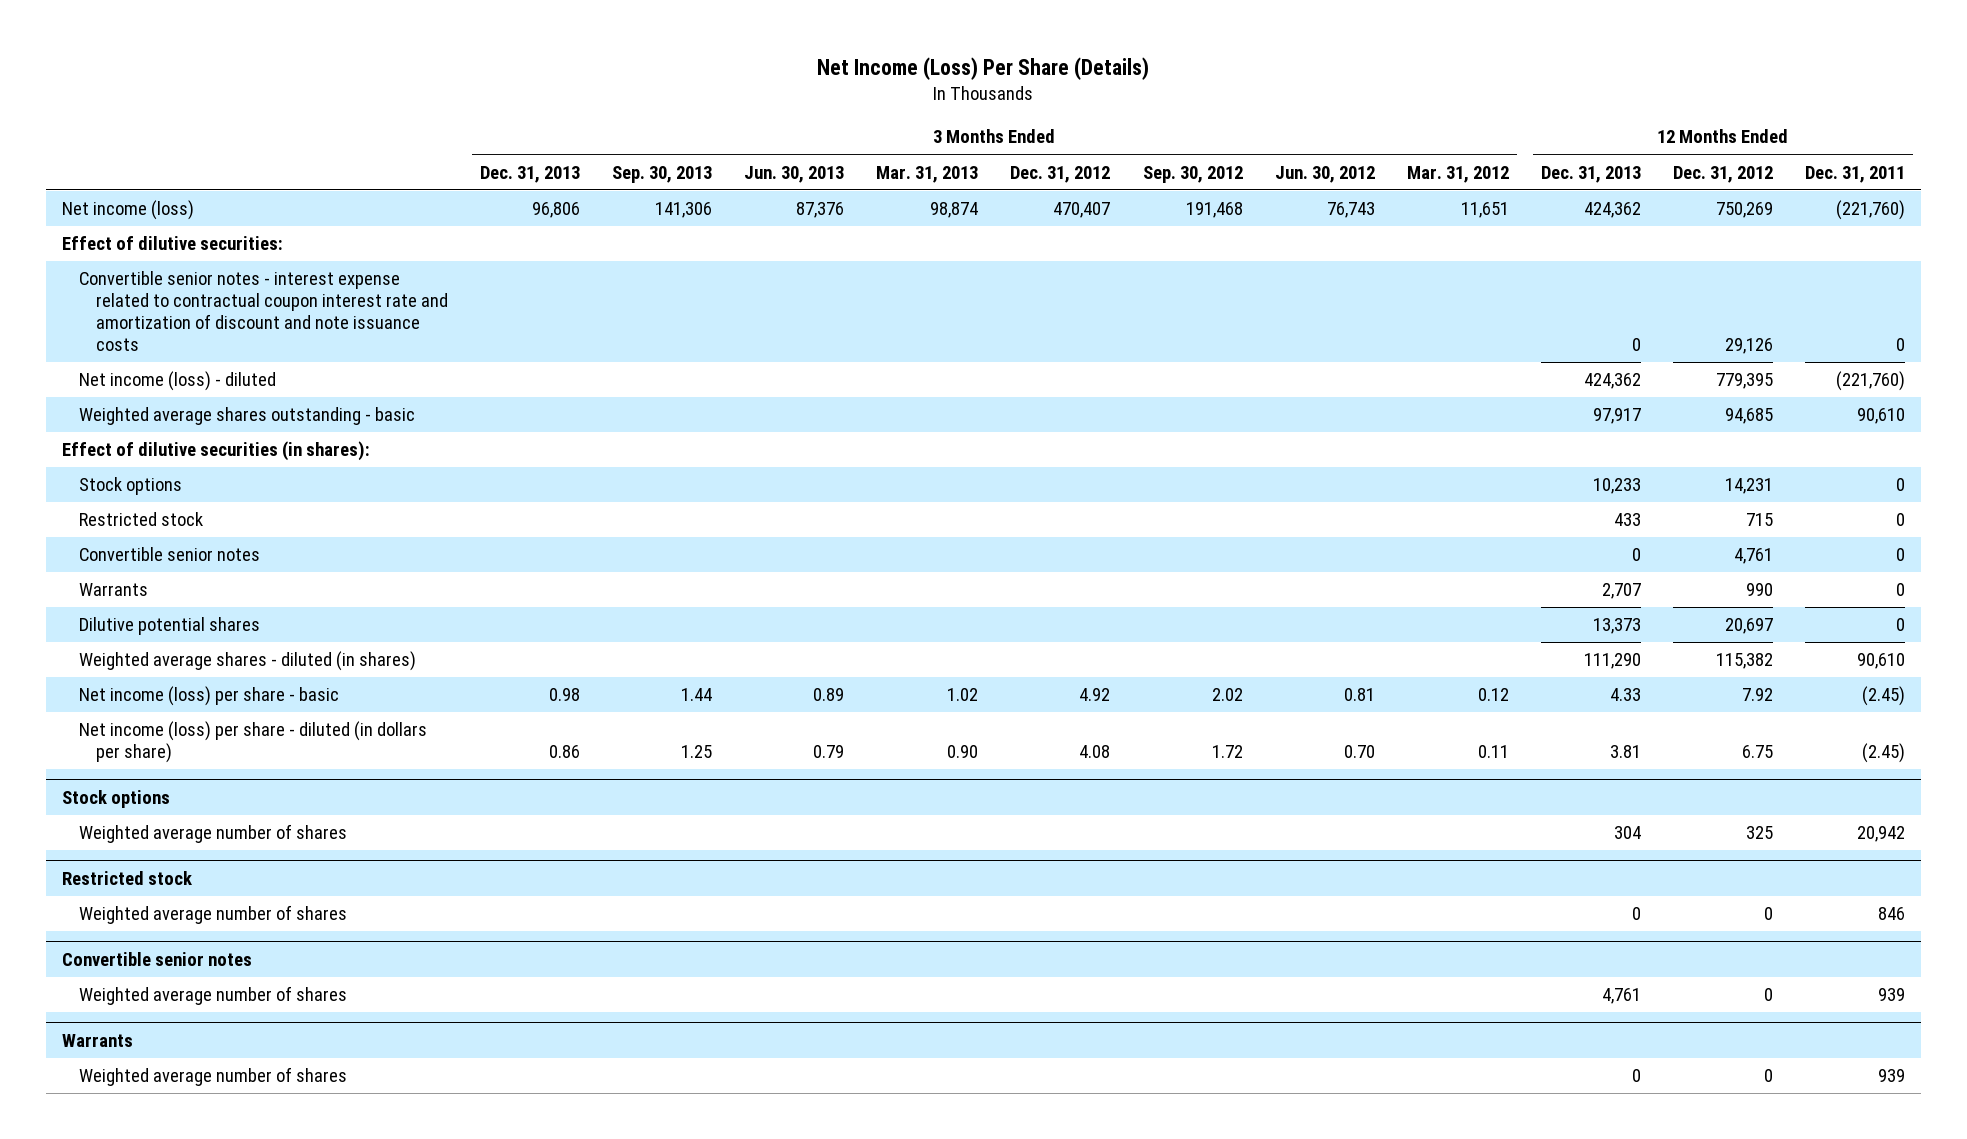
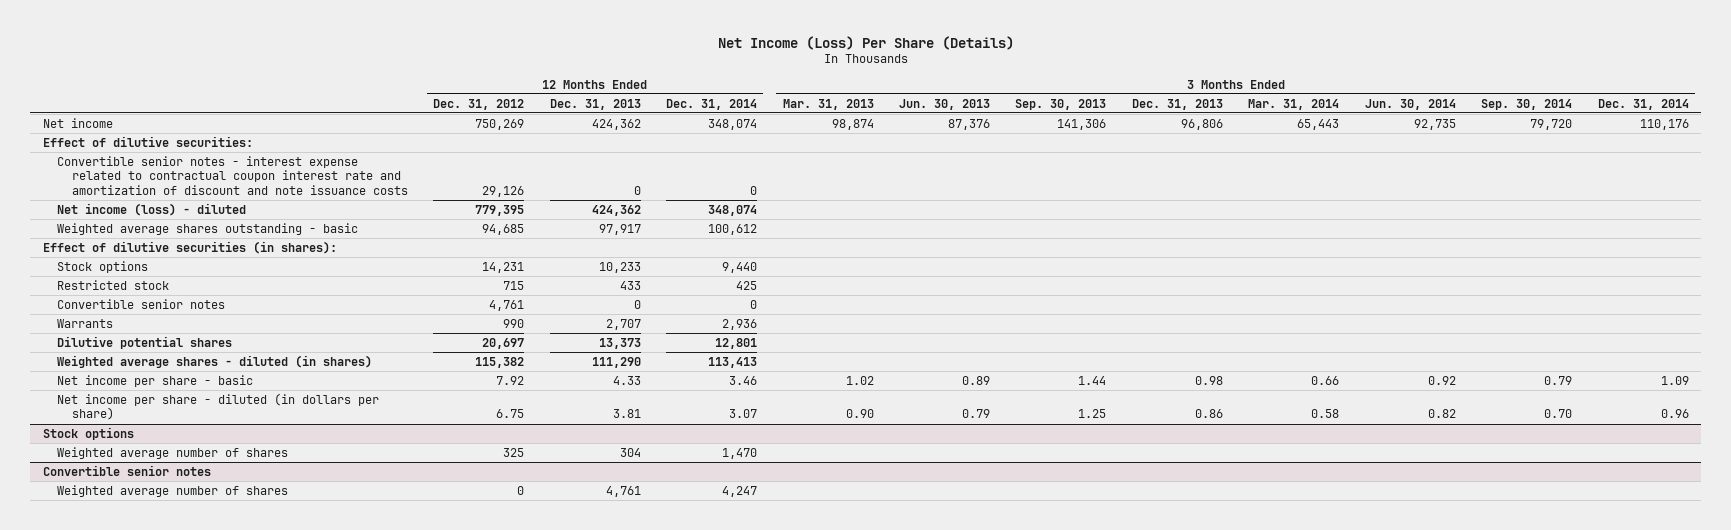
- | 3 Months Ended Dec. 31, 2013 | 3 Months Ended Sep. 30, 2013 | 3 Months Ended Jun. 30, 2013 | 3 Months Ended Mar. 31, 2013 | 3 Months Ended Dec. 31, 2012 | 3 Months Ended Sep. 30, 2012 | 3 Months Ended Jun. 30, 2012 | 3 Months Ended Mar. 31, 2012 | 12 Months Ended Dec. 31, 2013 | 12 Months Ended Dec. 31, 2012 | 12 Months Ended Dec. 31, 2011
+ | 12 Months Ended Dec. 31, 2012 | 12 Months Ended Dec. 31, 2013 | 12 Months Ended Dec. 31, 2014 | 3 Months Ended Mar. 31, 2013 | 3 Months Ended Jun. 30, 2013 | 3 Months Ended Sep. 30, 2013 | 3 Months Ended Dec. 31, 2013 | 3 Months Ended Mar. 31, 2014 | 3 Months Ended Jun. 30, 2014 | 3 Months Ended Sep. 30, 2014 | 3 Months Ended Dec. 31, 2014
- Net income (loss) | 96,806 | 141,306 | 87,376 | 98,874 | 470,407 | 191,468 | 76,743 | 11,651 | 424,362 | 750,269 | (221,760)
+ Net income | 750,269 | 424,362 | 348,074 | 98,874 | 87,376 | 141,306 | 96,806 | 65,443 | 92,735 | 79,720 | 110,176
- Net income (loss) per share - basic | 0.98 | 1.44 | 0.89 | 1.02 | 4.92 | 2.02 | 0.81 | 0.12 | 4.33 | 7.92 | (2.45)
- Net income (loss) per share - diluted (in dollars per share) | 0.86 | 1.25 | 0.79 | 0.90 | 4.08 | 1.72 | 0.70 | 0.11 | 3.81 | 6.75 | (2.45)
+ Net income per share - basic | 7.92 | 4.33 | 3.46 | 1.02 | 0.89 | 1.44 | 0.98 | 0.66 | 0.92 | 0.79 | 1.09
+ Net income per share - diluted (in dollars per share) | 6.75 | 3.81 | 3.07 | 0.90 | 0.79 | 1.25 | 0.86 | 0.58 | 0.82 | 0.70 | 0.96
- Restricted stock
- Weighted average number of shares | | | | | | | | | 0 | 0 | 846
- Warrants
- Weighted average number of shares | | | | | | | | | 0 | 0 | 939

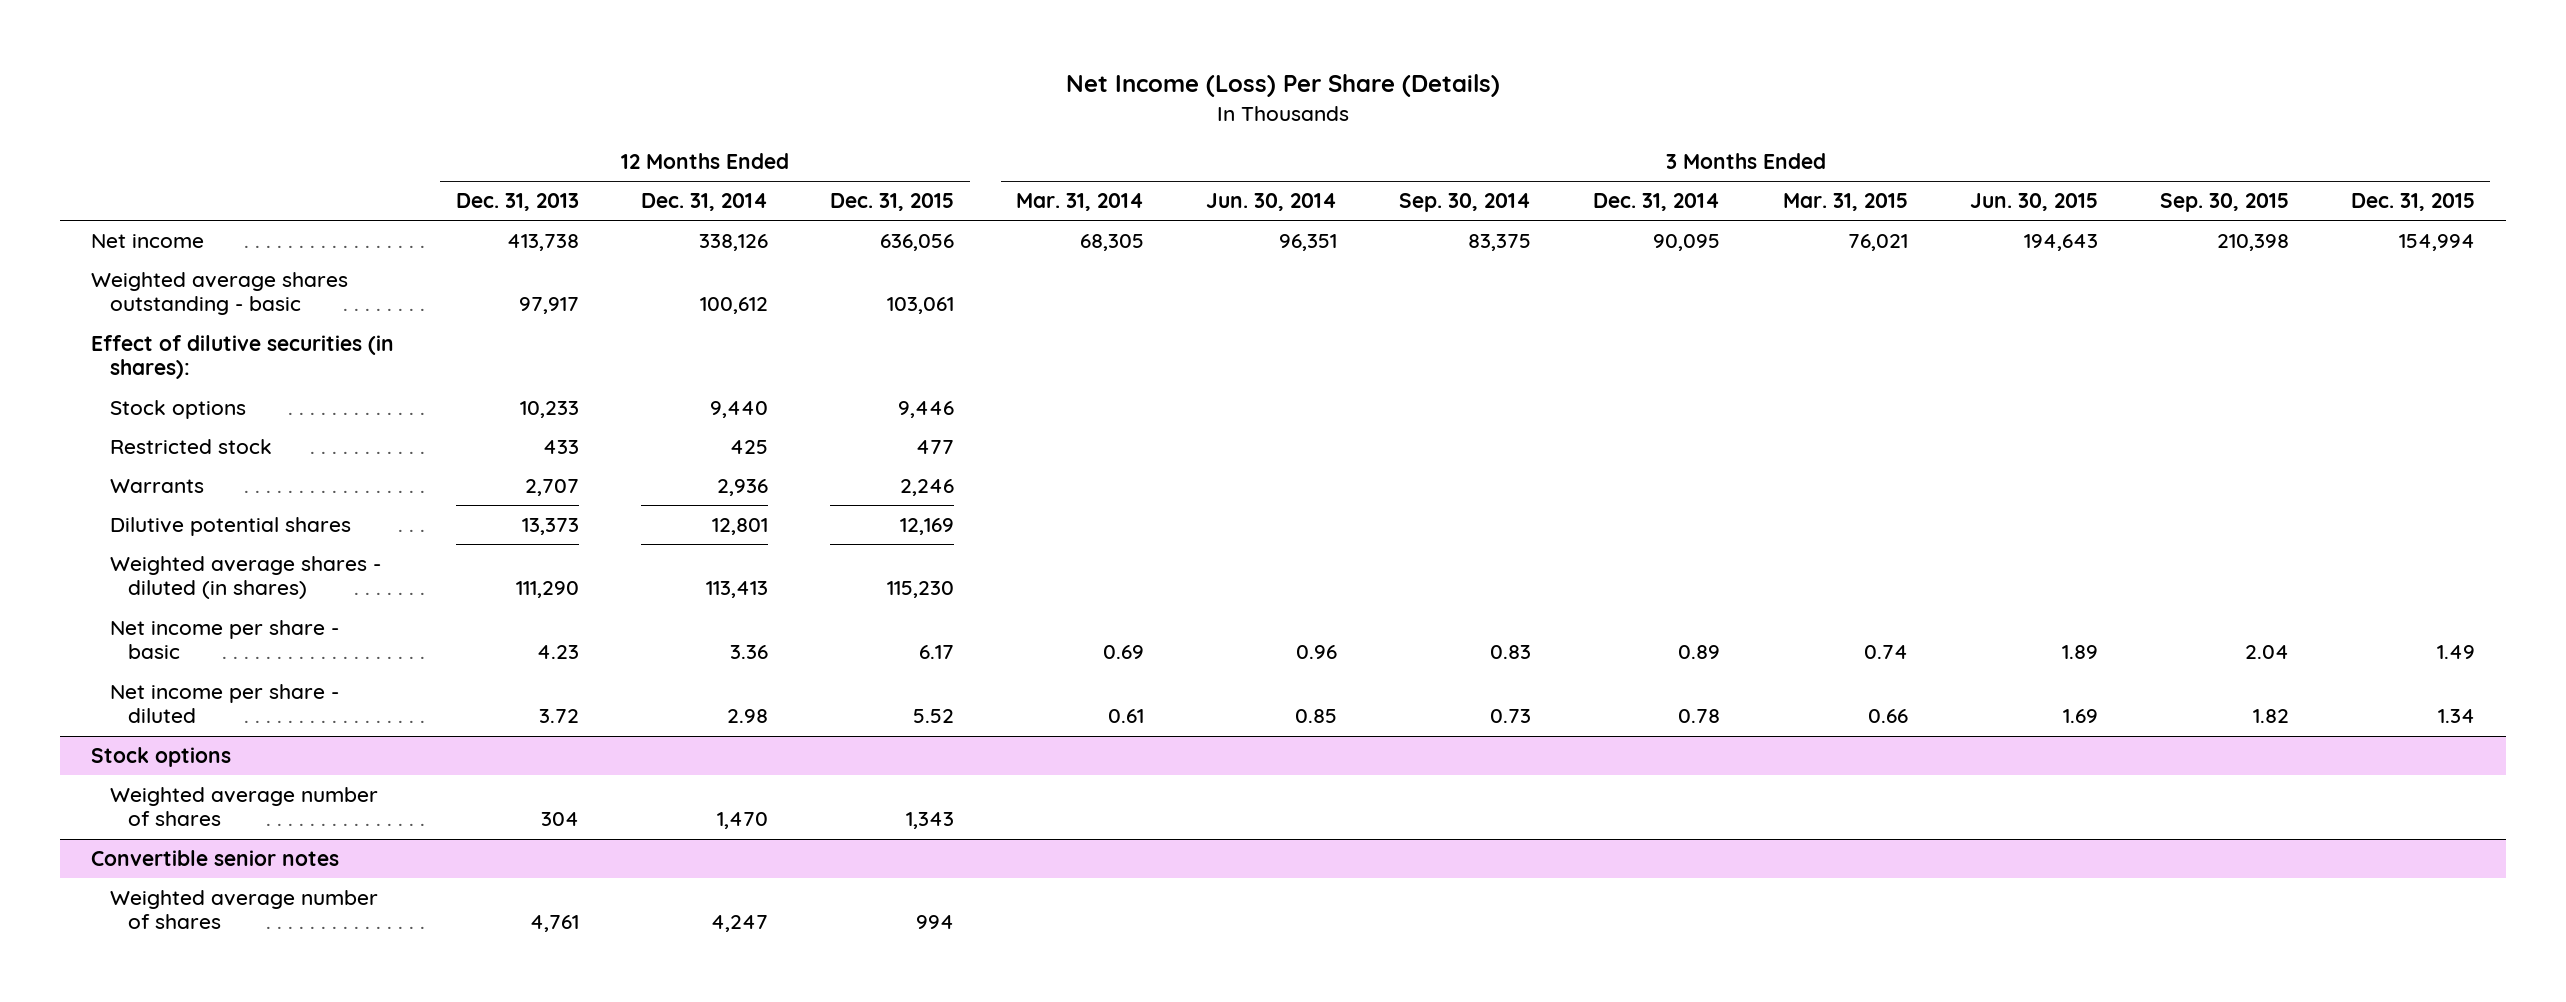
- | 12 Months Ended Dec. 31, 2012 | 12 Months Ended Dec. 31, 2013 | 12 Months Ended Dec. 31, 2014 | 3 Months Ended Mar. 31, 2013 | 3 Months Ended Jun. 30, 2013 | 3 Months Ended Sep. 30, 2013 | 3 Months Ended Dec. 31, 2013 | 3 Months Ended Mar. 31, 2014 | 3 Months Ended Jun. 30, 2014 | 3 Months Ended Sep. 30, 2014 | 3 Months Ended Dec. 31, 2014
+ | 12 Months Ended Dec. 31, 2013 | 12 Months Ended Dec. 31, 2014 | 12 Months Ended Dec. 31, 2015 | 3 Months Ended Mar. 31, 2014 | 3 Months Ended Jun. 30, 2014 | 3 Months Ended Sep. 30, 2014 | 3 Months Ended Dec. 31, 2014 | 3 Months Ended Mar. 31, 2015 | 3 Months Ended Jun. 30, 2015 | 3 Months Ended Sep. 30, 2015 | 3 Months Ended Dec. 31, 2015
- Net income | 750,269 | 424,362 | 348,074 | 98,874 | 87,376 | 141,306 | 96,806 | 65,443 | 92,735 | 79,720 | 110,176
- Effect of dilutive securities:
- Convertible senior notes - interest expense related to contractual coupon interest rate and amortization of discount and note issuance costs | 29,126 | 0 | 0 | | | | | | | |
- Net income (loss) - diluted | 779,395 | 424,362 | 348,074 | | | | | | | |
+ Net income | 413,738 | 338,126 | 636,056 | 68,305 | 96,351 | 83,375 | 90,095 | 76,021 | 194,643 | 210,398 | 154,994
- Convertible senior notes | 4,761 | 0 | 0 | | | | | | | |
- Net income per share - basic | 7.92 | 4.33 | 3.46 | 1.02 | 0.89 | 1.44 | 0.98 | 0.66 | 0.92 | 0.79 | 1.09
- Net income per share - diluted (in dollars per share) | 6.75 | 3.81 | 3.07 | 0.90 | 0.79 | 1.25 | 0.86 | 0.58 | 0.82 | 0.70 | 0.96
+ Net income per share - basic | 4.23 | 3.36 | 6.17 | 0.69 | 0.96 | 0.83 | 0.89 | 0.74 | 1.89 | 2.04 | 1.49
+ Net income per share - diluted | 3.72 | 2.98 | 5.52 | 0.61 | 0.85 | 0.73 | 0.78 | 0.66 | 1.69 | 1.82 | 1.34

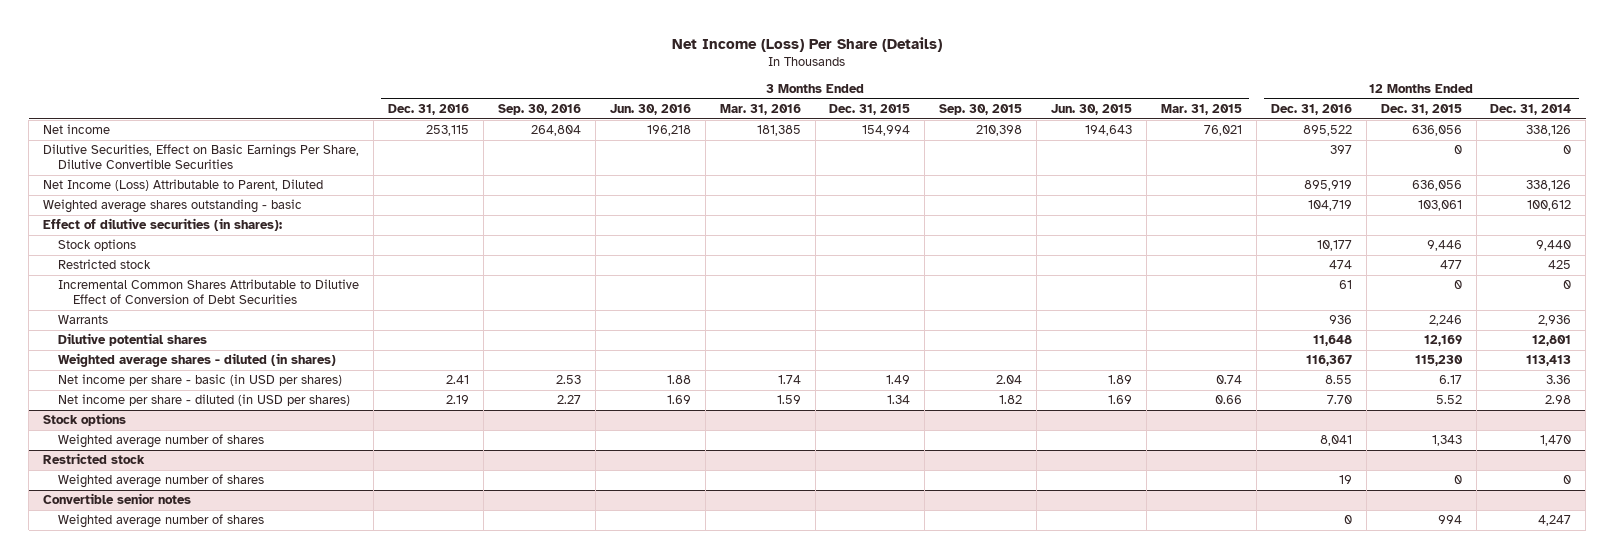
- | 12 Months Ended Dec. 31, 2013 | 12 Months Ended Dec. 31, 2014 | 12 Months Ended Dec. 31, 2015 | 3 Months Ended Mar. 31, 2014 | 3 Months Ended Jun. 30, 2014 | 3 Months Ended Sep. 30, 2014 | 3 Months Ended Dec. 31, 2014 | 3 Months Ended Mar. 31, 2015 | 3 Months Ended Jun. 30, 2015 | 3 Months Ended Sep. 30, 2015 | 3 Months Ended Dec. 31, 2015
+ | 3 Months Ended Dec. 31, 2016 | 3 Months Ended Sep. 30, 2016 | 3 Months Ended Jun. 30, 2016 | 3 Months Ended Mar. 31, 2016 | 3 Months Ended Dec. 31, 2015 | 3 Months Ended Sep. 30, 2015 | 3 Months Ended Jun. 30, 2015 | 3 Months Ended Mar. 31, 2015 | 12 Months Ended Dec. 31, 2016 | 12 Months Ended Dec. 31, 2015 | 12 Months Ended Dec. 31, 2014
+ Dilutive Securities, Effect on Basic Earnings Per Share, Dilutive Convertible Securities | | | | | | | | | 397 | 0 | 0
+ Net Income (Loss) Attributable to Parent, Diluted | | | | | | | | | 895,919 | 636,056 | 338,126
+ Incremental Common Shares Attributable to Dilutive Effect of Conversion of Debt Securities | | | | | | | | | 61 | 0 | 0
- Net income per share - basic | 4.23 | 3.36 | 6.17 | 0.69 | 0.96 | 0.83 | 0.89 | 0.74 | 1.89 | 2.04 | 1.49
- Net income per share - diluted | 3.72 | 2.98 | 5.52 | 0.61 | 0.85 | 0.73 | 0.78 | 0.66 | 1.69 | 1.82 | 1.34
+ Net income per share - basic (in USD per shares) | 2.41 | 2.53 | 1.88 | 1.74 | 1.49 | 2.04 | 1.89 | 0.74 | 8.55 | 6.17 | 3.36
+ Net income per share - diluted (in USD per shares) | 2.19 | 2.27 | 1.69 | 1.59 | 1.34 | 1.82 | 1.69 | 0.66 | 7.70 | 5.52 | 2.98
+ Restricted stock
+ Weighted average number of shares | | | | | | | | | 19 | 0 | 0

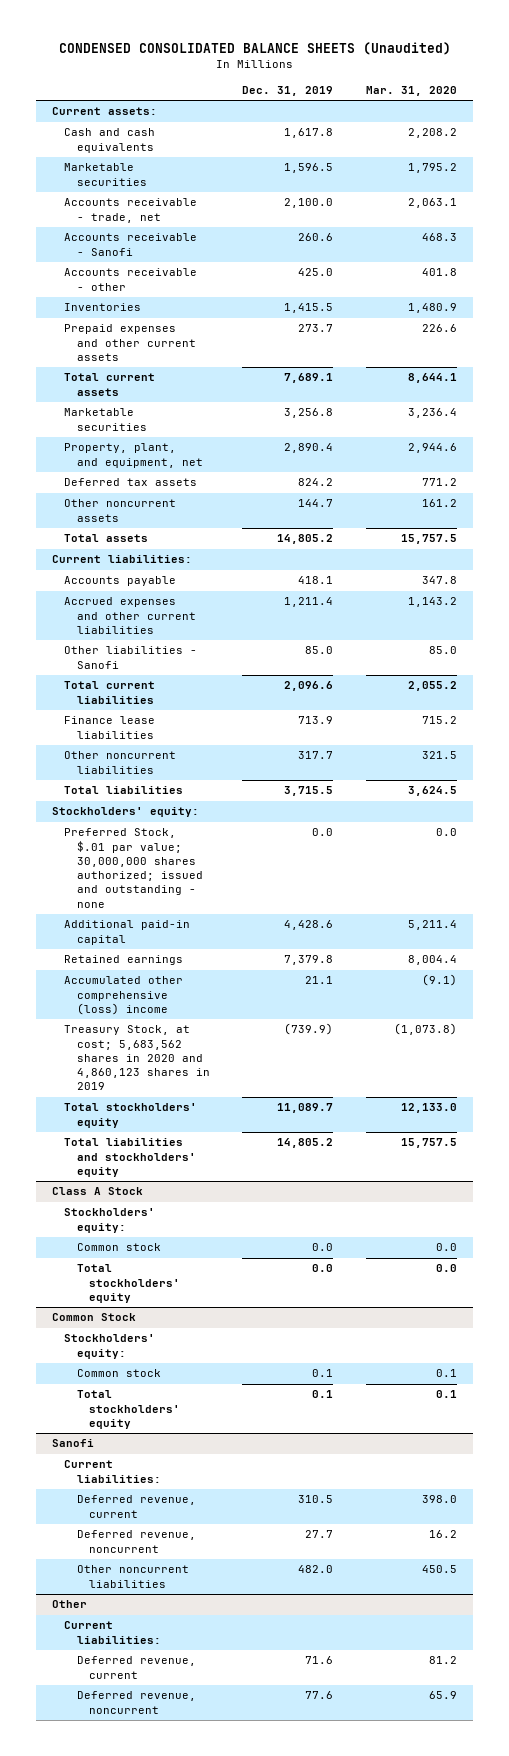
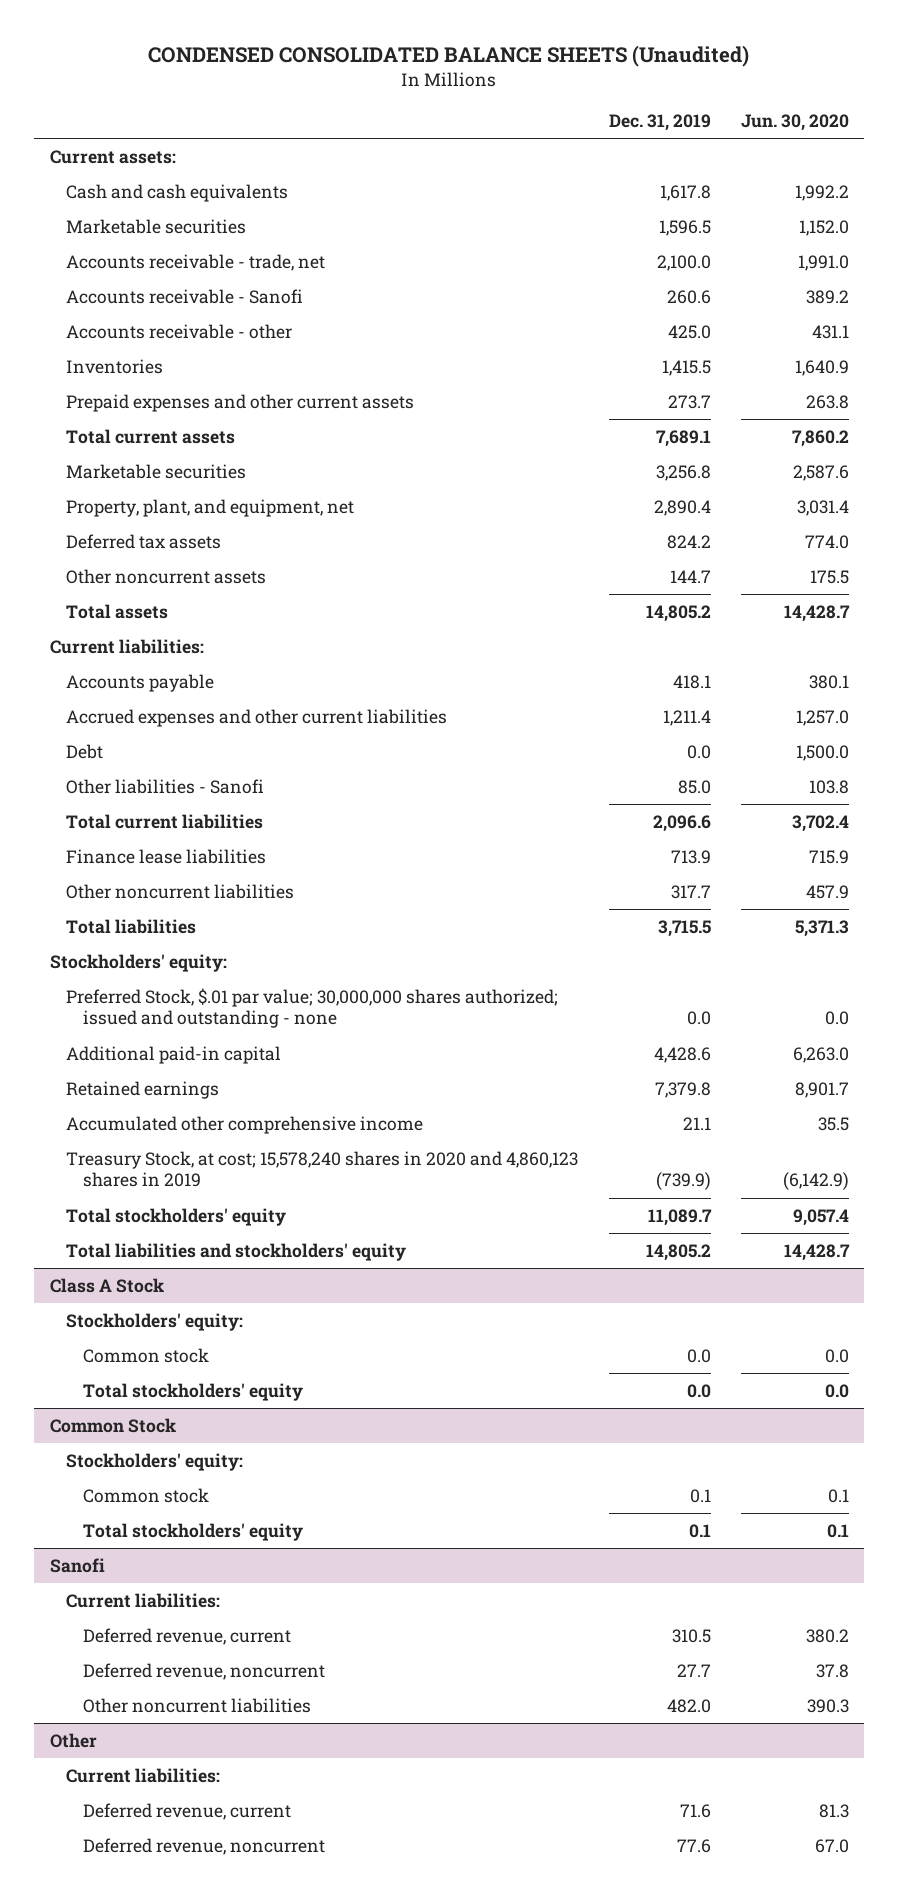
- | Dec. 31, 2019 | Mar. 31, 2020
+ | Dec. 31, 2019 | Jun. 30, 2020
+ Debt | 0.0 | 1,500.0
- Accumulated other comprehensive (loss) income | 21.1 | (9.1)
- Treasury Stock, at cost; 5,683,562 shares in 2020 and 4,860,123 shares in 2019 | (739.9) | (1,073.8)
+ Accumulated other comprehensive income | 21.1 | 35.5
+ Treasury Stock, at cost; 15,578,240 shares in 2020 and 4,860,123 shares in 2019 | (739.9) | (6,142.9)

